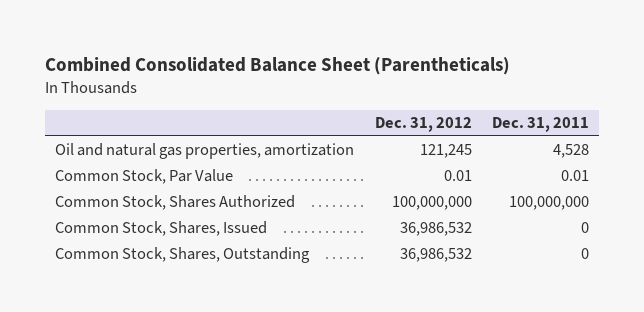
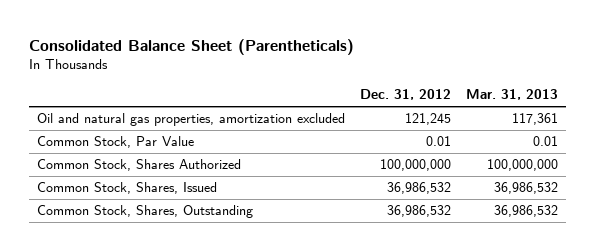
- Combined Consolidated Balance Sheet (Parentheticals)
+ Consolidated Balance Sheet (Parentheticals)
- | Dec. 31, 2012 | Dec. 31, 2011
+ | Dec. 31, 2012 | Mar. 31, 2013
- Oil and natural gas properties, amortization | 121,245 | 4,528
+ Oil and natural gas properties, amortization excluded | 121,245 | 117,361

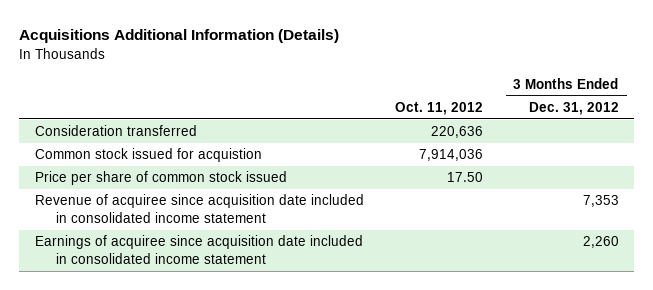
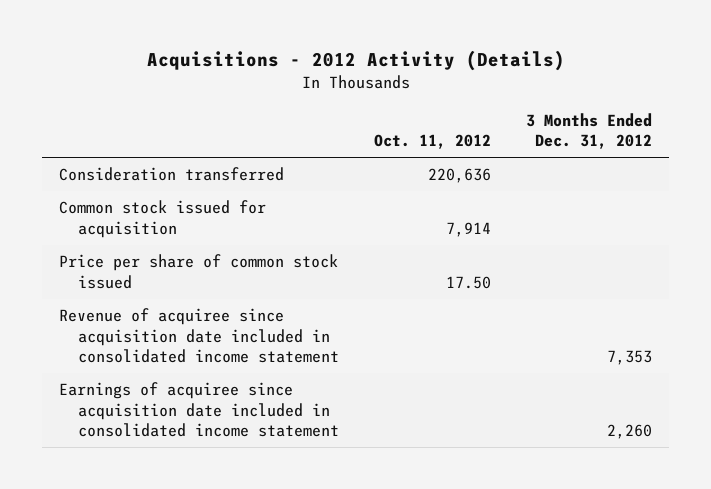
- Acquisitions Additional Information (Details)
+ Acquisitions - 2012 Activity (Details)
- Common stock issued for acquistion | 7,914,036 |
+ Common stock issued for acquisition | 7,914 |

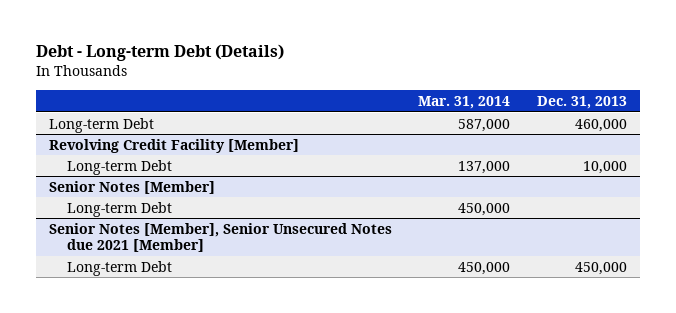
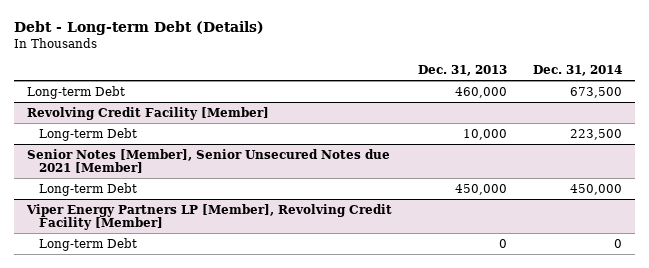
- | Mar. 31, 2014 | Dec. 31, 2013
+ | Dec. 31, 2013 | Dec. 31, 2014
- Senior Notes [Member]
- Long-term Debt | 450,000 |
+ Viper Energy Partners LP [Member], Revolving Credit Facility [Member]
+ Long-term Debt | 0 | 0

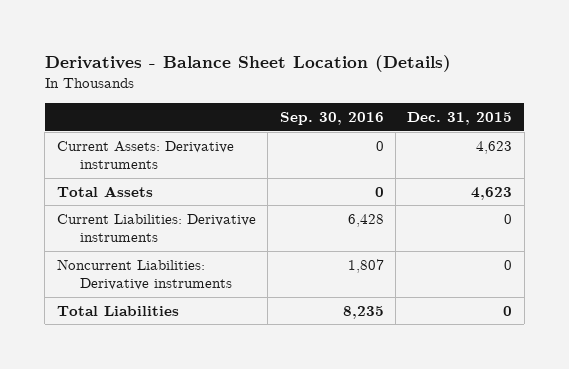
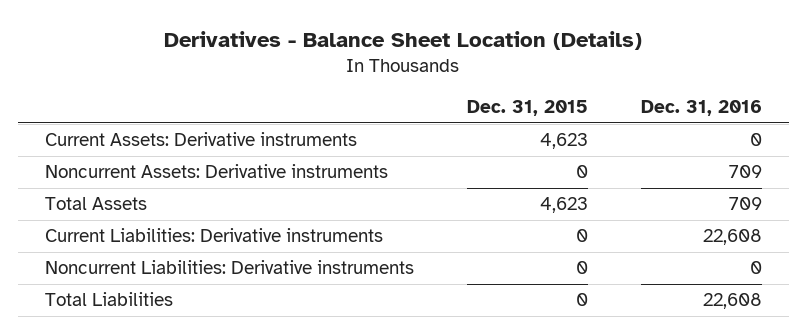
- | Sep. 30, 2016 | Dec. 31, 2015
+ | Dec. 31, 2015 | Dec. 31, 2016
+ Noncurrent Assets: Derivative instruments | 0 | 709

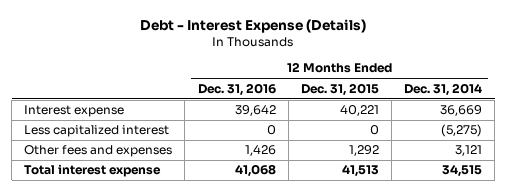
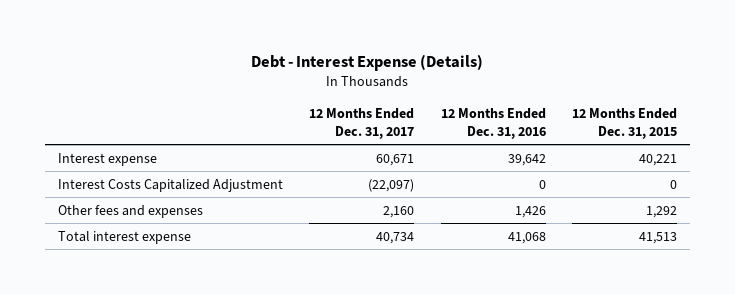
- | 12 Months Ended Dec. 31, 2016 | 12 Months Ended Dec. 31, 2015 | 12 Months Ended Dec. 31, 2014
+ | 12 Months Ended Dec. 31, 2017 | 12 Months Ended Dec. 31, 2016 | 12 Months Ended Dec. 31, 2015
- Less capitalized interest | 0 | 0 | (5,275)
+ Interest Costs Capitalized Adjustment | (22,097) | 0 | 0

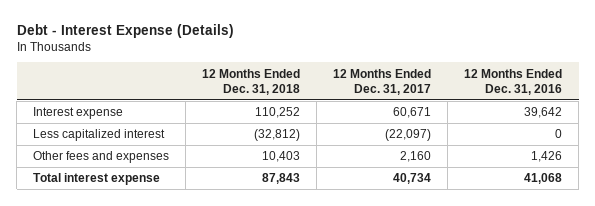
- | 12 Months Ended Dec. 31, 2017 | 12 Months Ended Dec. 31, 2016 | 12 Months Ended Dec. 31, 2015
+ | 12 Months Ended Dec. 31, 2018 | 12 Months Ended Dec. 31, 2017 | 12 Months Ended Dec. 31, 2016
- Interest Costs Capitalized Adjustment | (22,097) | 0 | 0
+ Less capitalized interest | (32,812) | (22,097) | 0

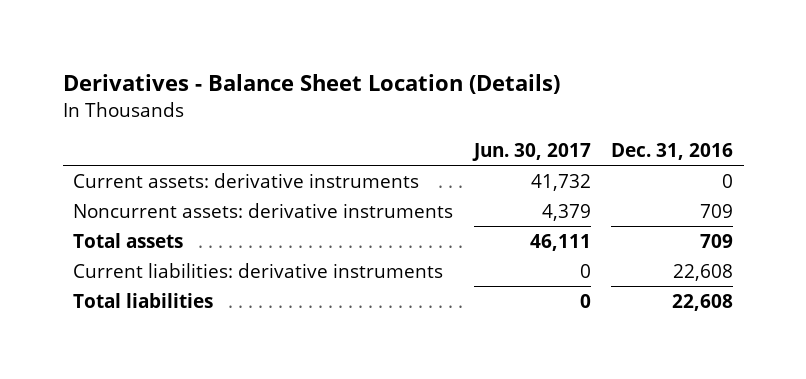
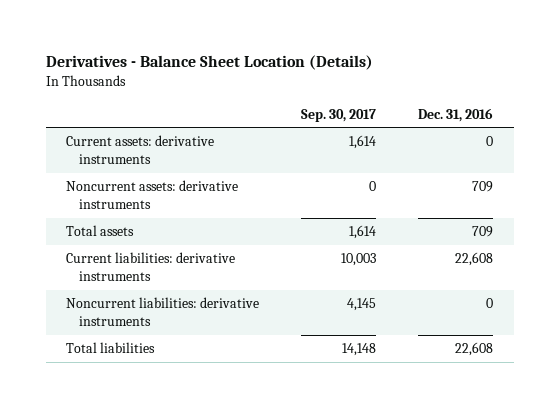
- | Jun. 30, 2017 | Dec. 31, 2016
+ | Sep. 30, 2017 | Dec. 31, 2016
+ Noncurrent liabilities: derivative instruments | 4,145 | 0

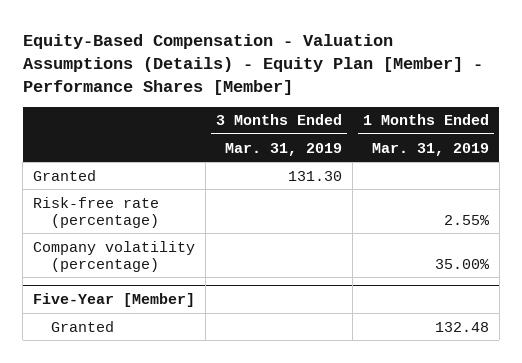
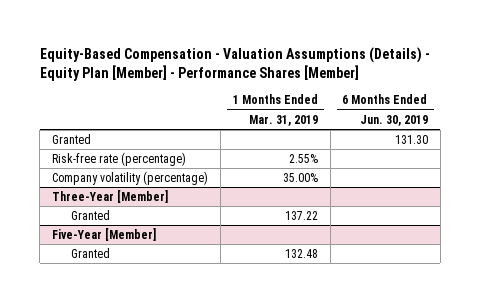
- | 3 Months Ended Mar. 31, 2019 | 1 Months Ended Mar. 31, 2019
+ | 1 Months Ended Mar. 31, 2019 | 6 Months Ended Jun. 30, 2019
+ Three-Year [Member]
+ Granted | 137.22 |

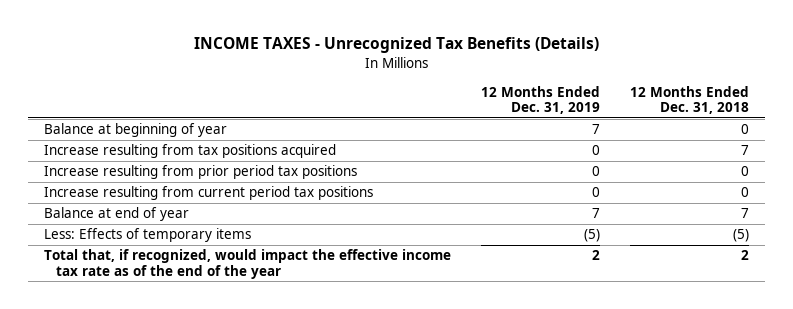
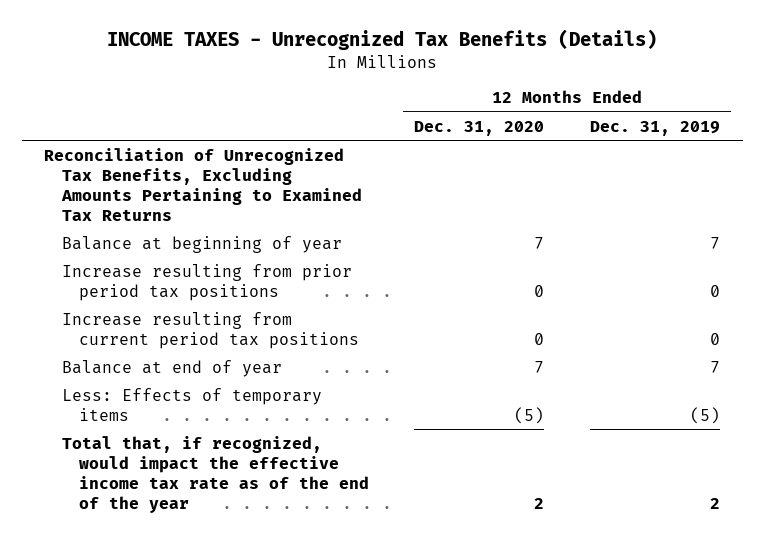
- | 12 Months Ended Dec. 31, 2019 | 12 Months Ended Dec. 31, 2018
+ | 12 Months Ended Dec. 31, 2020 | 12 Months Ended Dec. 31, 2019
+ Reconciliation of Unrecognized Tax Benefits, Excluding Amounts Pertaining to Examined Tax Returns
- Increase resulting from tax positions acquired | 0 | 7

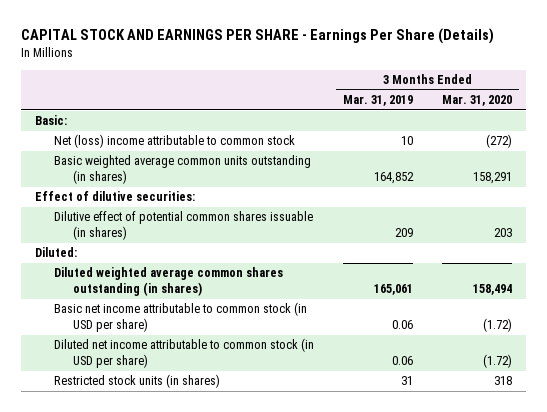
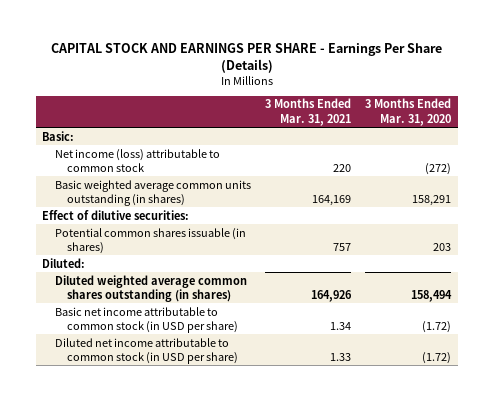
- | 3 Months Ended Mar. 31, 2019 | 3 Months Ended Mar. 31, 2020
+ | 3 Months Ended Mar. 31, 2021 | 3 Months Ended Mar. 31, 2020
- Net (loss) income attributable to common stock | 10 | (272)
+ Net income (loss) attributable to common stock | 220 | (272)
- Dilutive effect of potential common shares issuable (in shares) | 209 | 203
+ Potential common shares issuable (in shares) | 757 | 203
- Restricted stock units (in shares) | 31 | 318

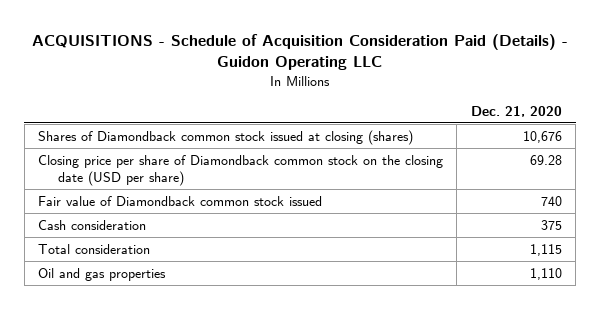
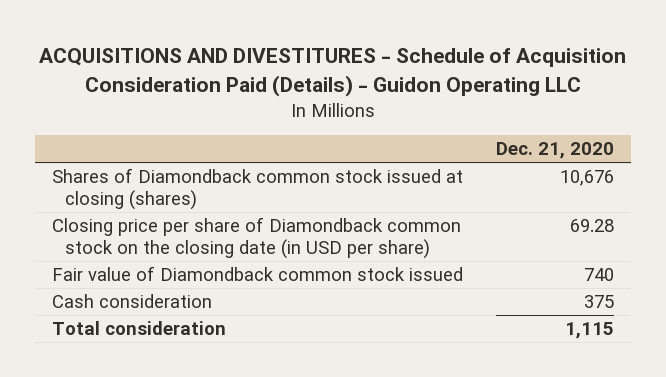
- ACQUISITIONS - Schedule of Acquisition Consideration Paid (Details) - Guidon Operating LLC
+ ACQUISITIONS AND DIVESTITURES - Schedule of Acquisition Consideration Paid (Details) - Guidon Operating LLC
- Closing price per share of Diamondback common stock on the closing date (USD per share) | 69.28
+ Closing price per share of Diamondback common stock on the closing date (in USD per share) | 69.28
- Oil and gas properties | 1,110

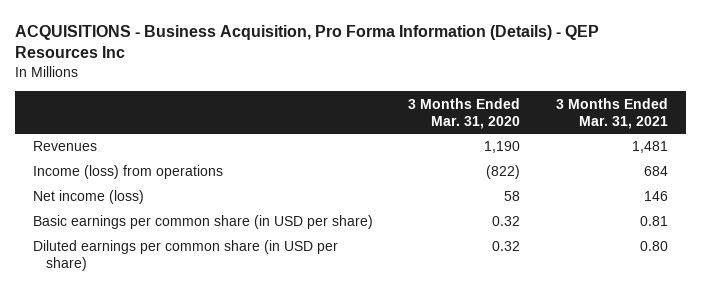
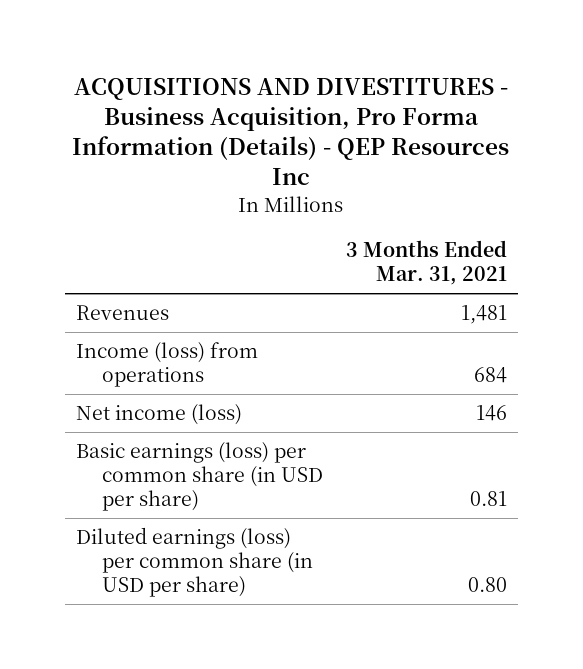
- ACQUISITIONS - Business Acquisition, Pro Forma Information (Details) - QEP Resources Inc
+ ACQUISITIONS AND DIVESTITURES - Business Acquisition, Pro Forma Information (Details) - QEP Resources Inc
- | 3 Months Ended Mar. 31, 2020 | 3 Months Ended Mar. 31, 2021
+ | 3 Months Ended Mar. 31, 2021
- Basic earnings per common share (in USD per share) | 0.32 | 0.81
- Diluted earnings per common share (in USD per share) | 0.32 | 0.80
+ Basic earnings (loss) per common share (in USD per share) | 0.81
+ Diluted earnings (loss) per common share (in USD per share) | 0.80

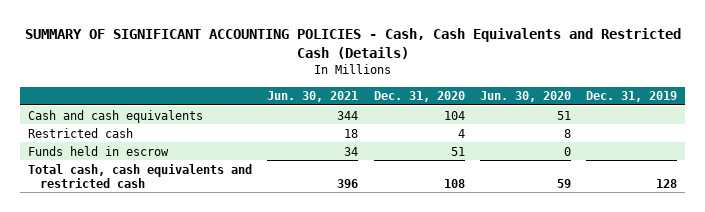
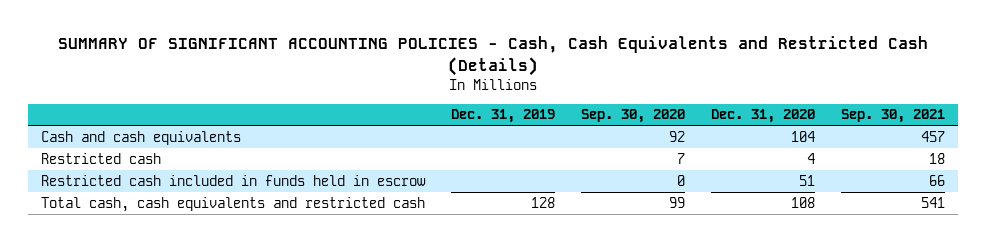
- | Jun. 30, 2021 | Dec. 31, 2020 | Jun. 30, 2020 | Dec. 31, 2019
+ | Dec. 31, 2019 | Sep. 30, 2020 | Dec. 31, 2020 | Sep. 30, 2021
- Funds held in escrow | 34 | 51 | 0 |
+ Restricted cash included in funds held in escrow | | 0 | 51 | 66

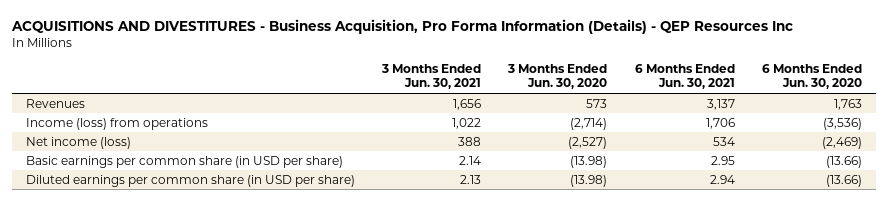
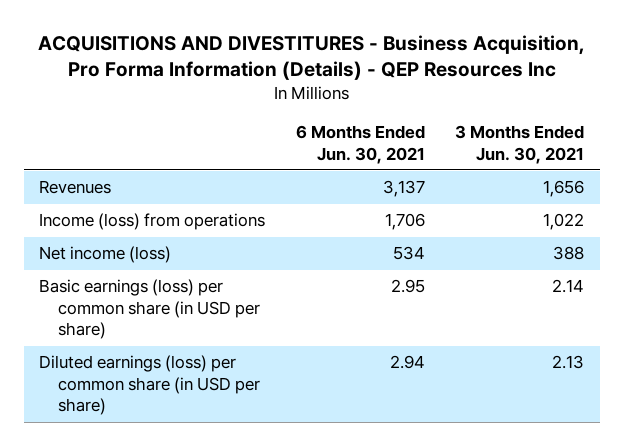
- | 3 Months Ended Jun. 30, 2021 | 3 Months Ended Jun. 30, 2020 | 6 Months Ended Jun. 30, 2021 | 6 Months Ended Jun. 30, 2020
+ | 6 Months Ended Jun. 30, 2021 | 3 Months Ended Jun. 30, 2021
- Basic earnings per common share (in USD per share) | 2.14 | (13.98) | 2.95 | (13.66)
- Diluted earnings per common share (in USD per share) | 2.13 | (13.98) | 2.94 | (13.66)
+ Basic earnings (loss) per common share (in USD per share) | 2.95 | 2.14
+ Diluted earnings (loss) per common share (in USD per share) | 2.94 | 2.13

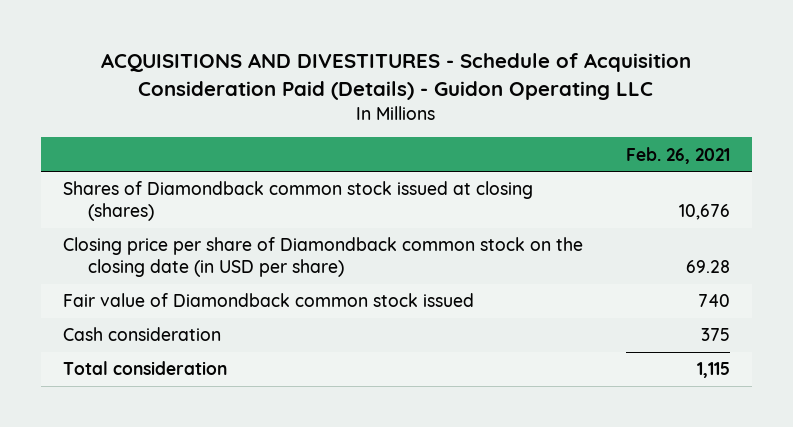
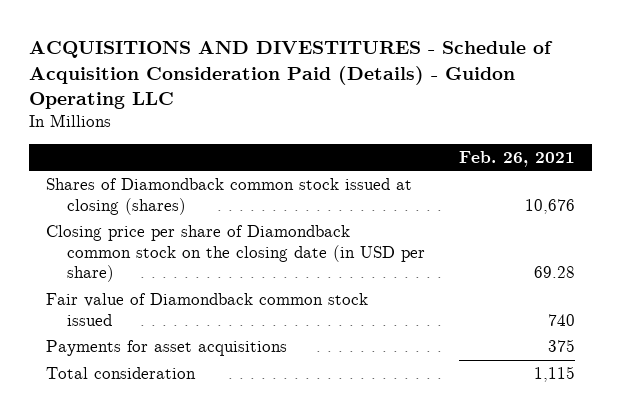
- Cash consideration | 375
+ Payments for asset acquisitions | 375

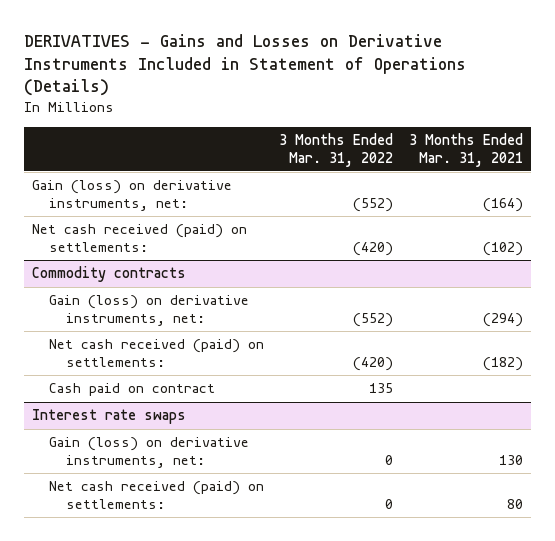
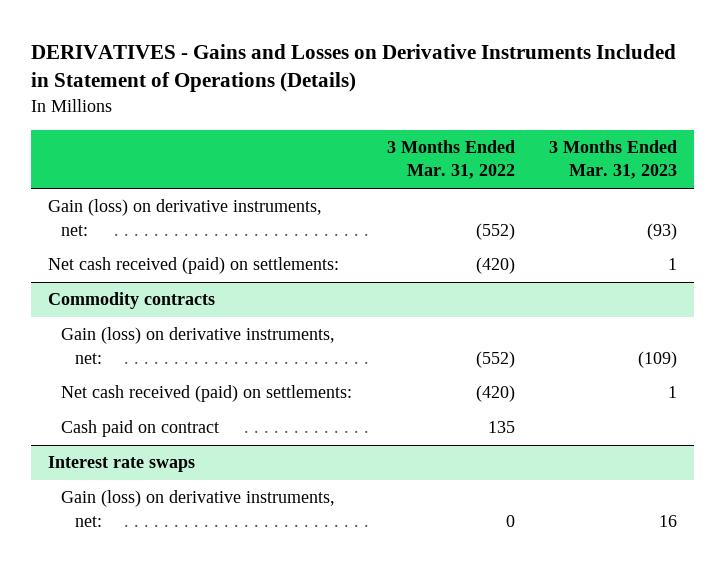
- | 3 Months Ended Mar. 31, 2022 | 3 Months Ended Mar. 31, 2021
+ | 3 Months Ended Mar. 31, 2022 | 3 Months Ended Mar. 31, 2023
@ Interest rate swaps
- Net cash received (paid) on settlements: | 0 | 80

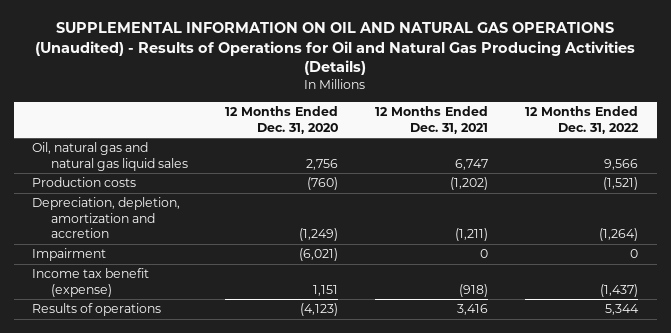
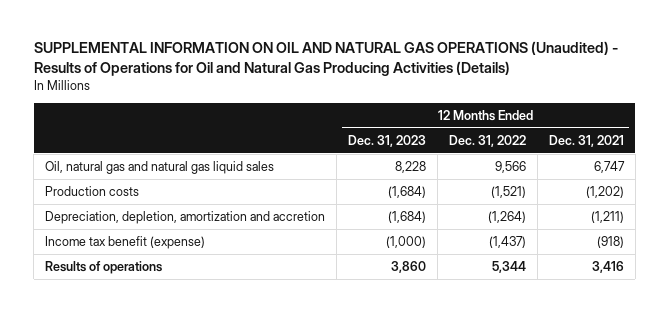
- | 12 Months Ended Dec. 31, 2020 | 12 Months Ended Dec. 31, 2021 | 12 Months Ended Dec. 31, 2022
+ | 12 Months Ended Dec. 31, 2023 | 12 Months Ended Dec. 31, 2022 | 12 Months Ended Dec. 31, 2021
- Impairment | (6,021) | 0 | 0

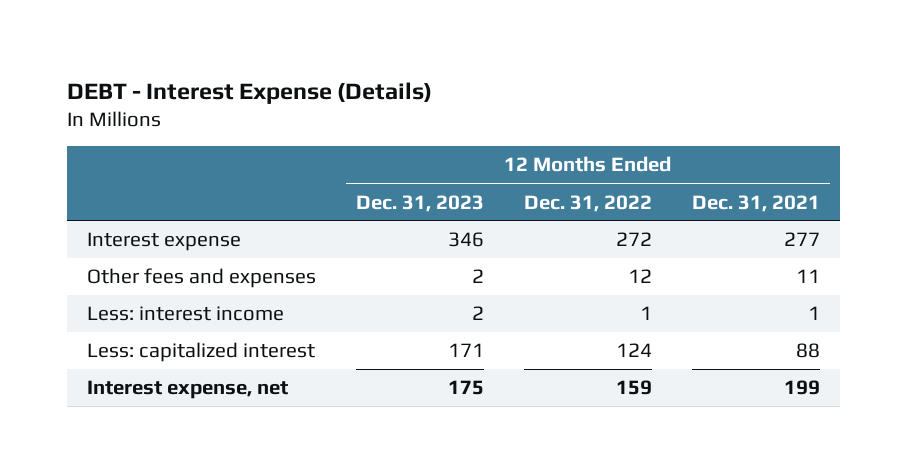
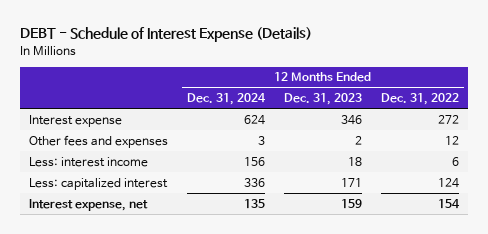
- DEBT - Interest Expense (Details)
+ DEBT - Schedule of Interest Expense (Details)
- | 12 Months Ended Dec. 31, 2023 | 12 Months Ended Dec. 31, 2022 | 12 Months Ended Dec. 31, 2021
+ | 12 Months Ended Dec. 31, 2024 | 12 Months Ended Dec. 31, 2023 | 12 Months Ended Dec. 31, 2022
- Less: interest income | 2 | 1 | 1
+ Less: interest income | 156 | 18 | 6
- Interest expense, net | 175 | 159 | 199
+ Interest expense, net | 135 | 159 | 154

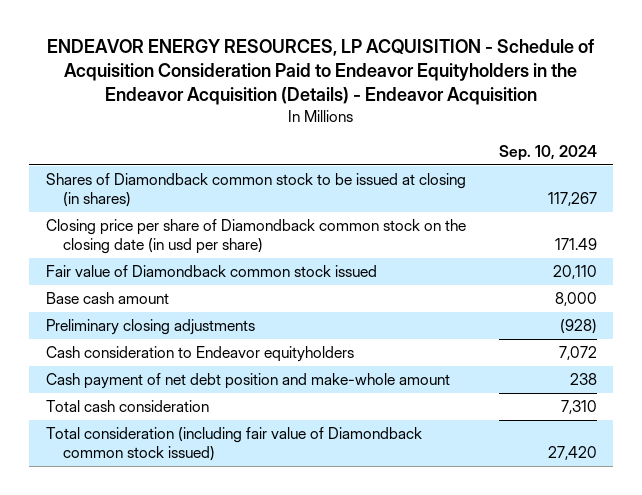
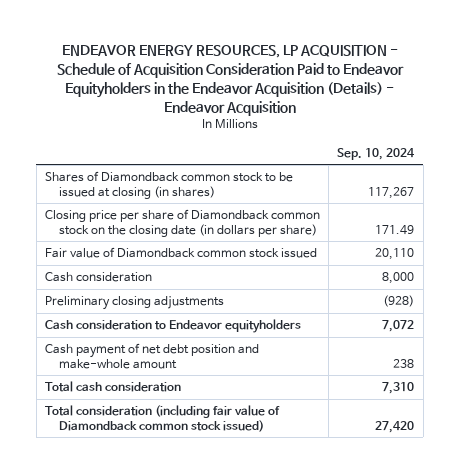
- Closing price per share of Diamondback common stock on the closing date (in usd per share) | 171.49
+ Closing price per share of Diamondback common stock on the closing date (in dollars per share) | 171.49
- Base cash amount | 8,000
+ Cash consideration | 8,000

